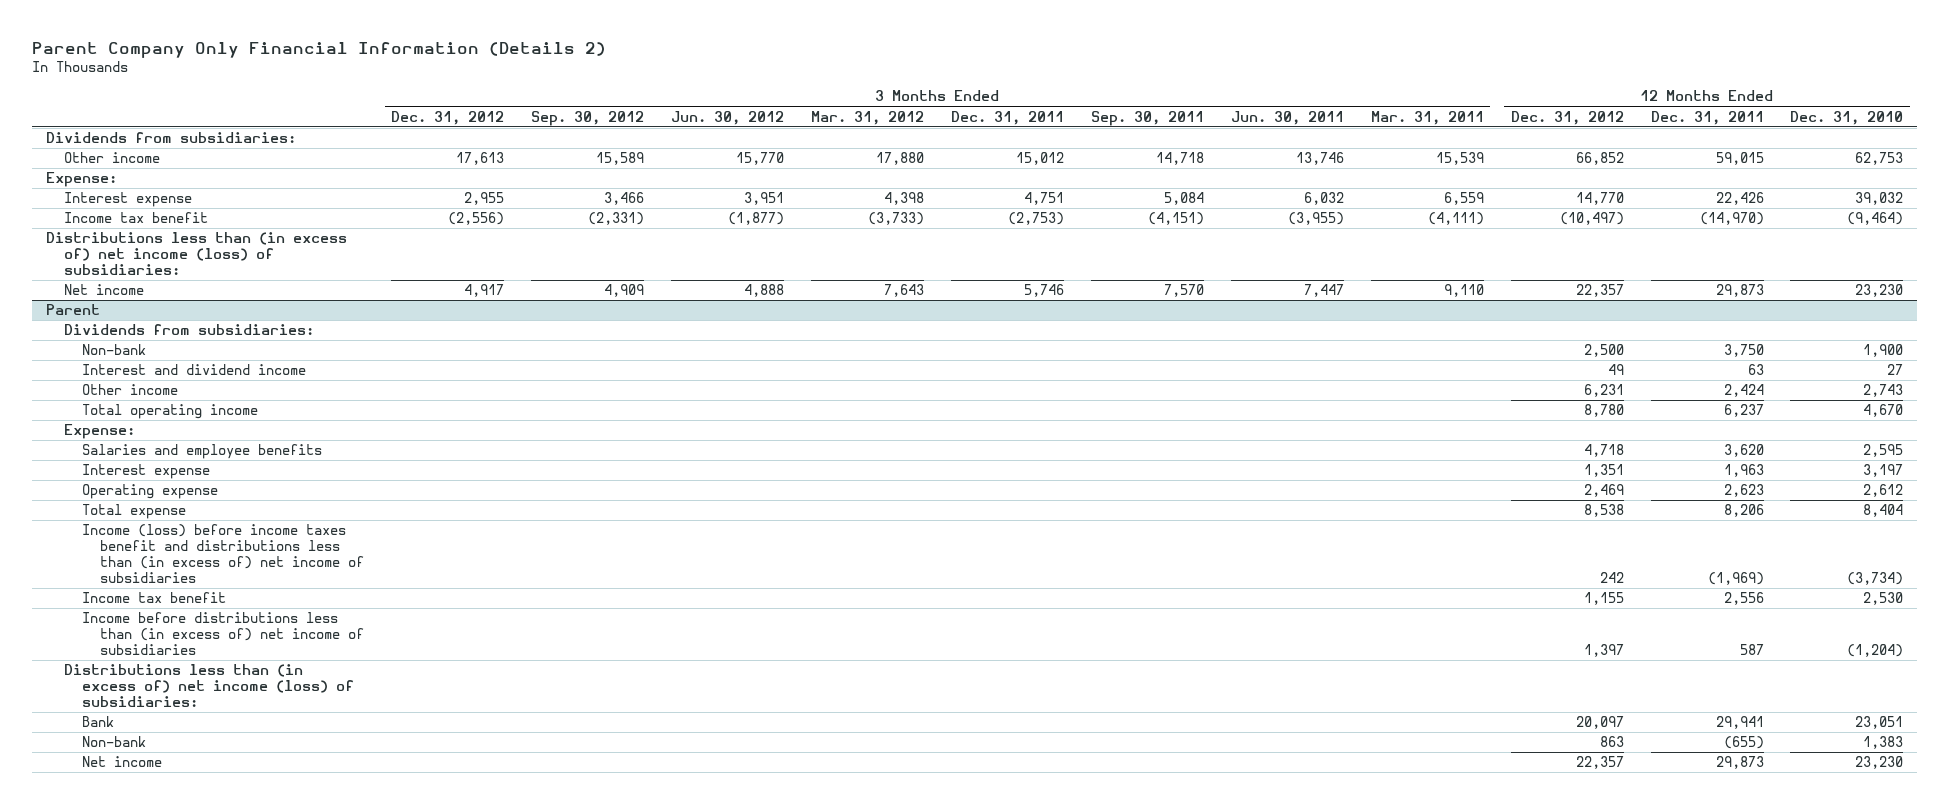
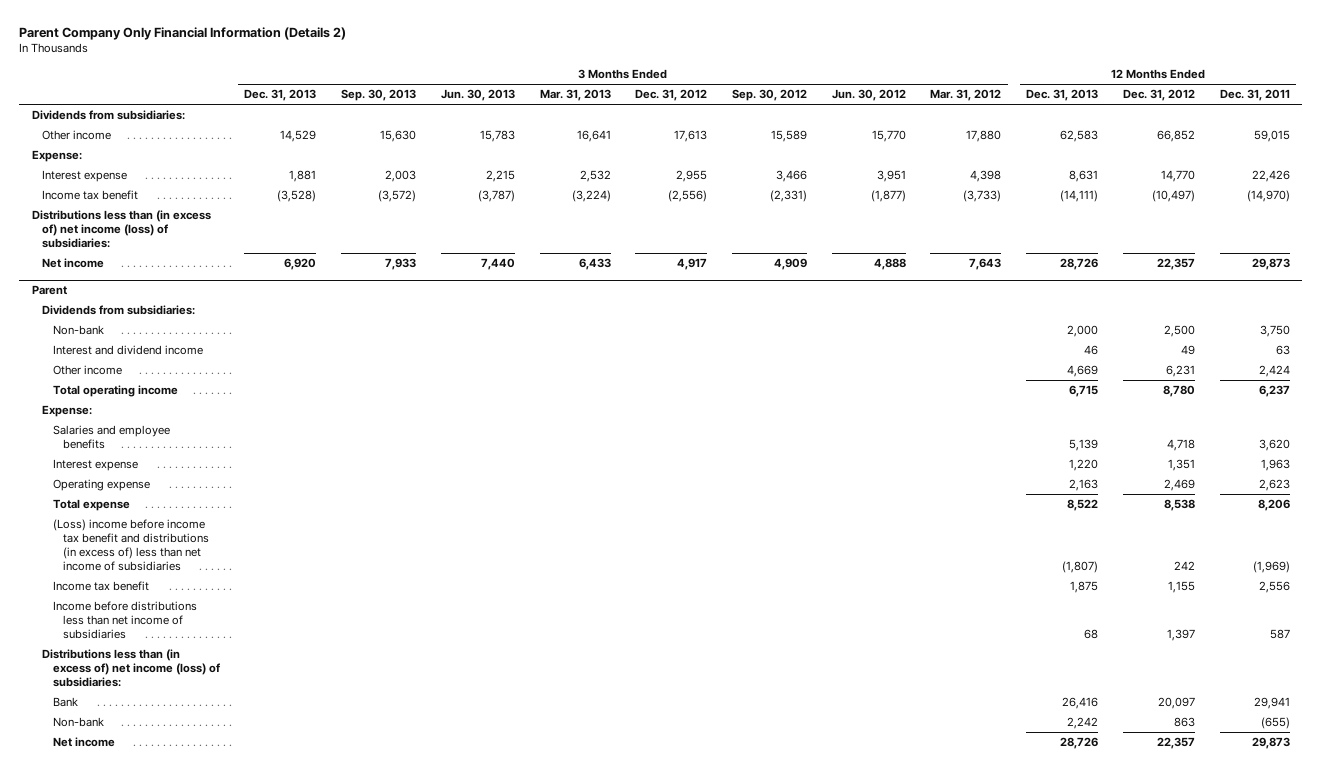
- | 3 Months Ended Dec. 31, 2012 | 3 Months Ended Sep. 30, 2012 | 3 Months Ended Jun. 30, 2012 | 3 Months Ended Mar. 31, 2012 | 3 Months Ended Dec. 31, 2011 | 3 Months Ended Sep. 30, 2011 | 3 Months Ended Jun. 30, 2011 | 3 Months Ended Mar. 31, 2011 | 12 Months Ended Dec. 31, 2012 | 12 Months Ended Dec. 31, 2011 | 12 Months Ended Dec. 31, 2010
+ | 3 Months Ended Dec. 31, 2013 | 3 Months Ended Sep. 30, 2013 | 3 Months Ended Jun. 30, 2013 | 3 Months Ended Mar. 31, 2013 | 3 Months Ended Dec. 31, 2012 | 3 Months Ended Sep. 30, 2012 | 3 Months Ended Jun. 30, 2012 | 3 Months Ended Mar. 31, 2012 | 12 Months Ended Dec. 31, 2013 | 12 Months Ended Dec. 31, 2012 | 12 Months Ended Dec. 31, 2011
@ Parent
- Income (loss) before income taxes benefit and distributions less than (in excess of) net income of subsidiaries | | | | | | | | | 242 | (1,969) | (3,734)
+ (Loss) income before income tax benefit and distributions (in excess of) less than net income of subsidiaries | | | | | | | | | (1,807) | 242 | (1,969)
- Income before distributions less than (in excess of) net income of subsidiaries | | | | | | | | | 1,397 | 587 | (1,204)
+ Income before distributions less than net income of subsidiaries | | | | | | | | | 68 | 1,397 | 587

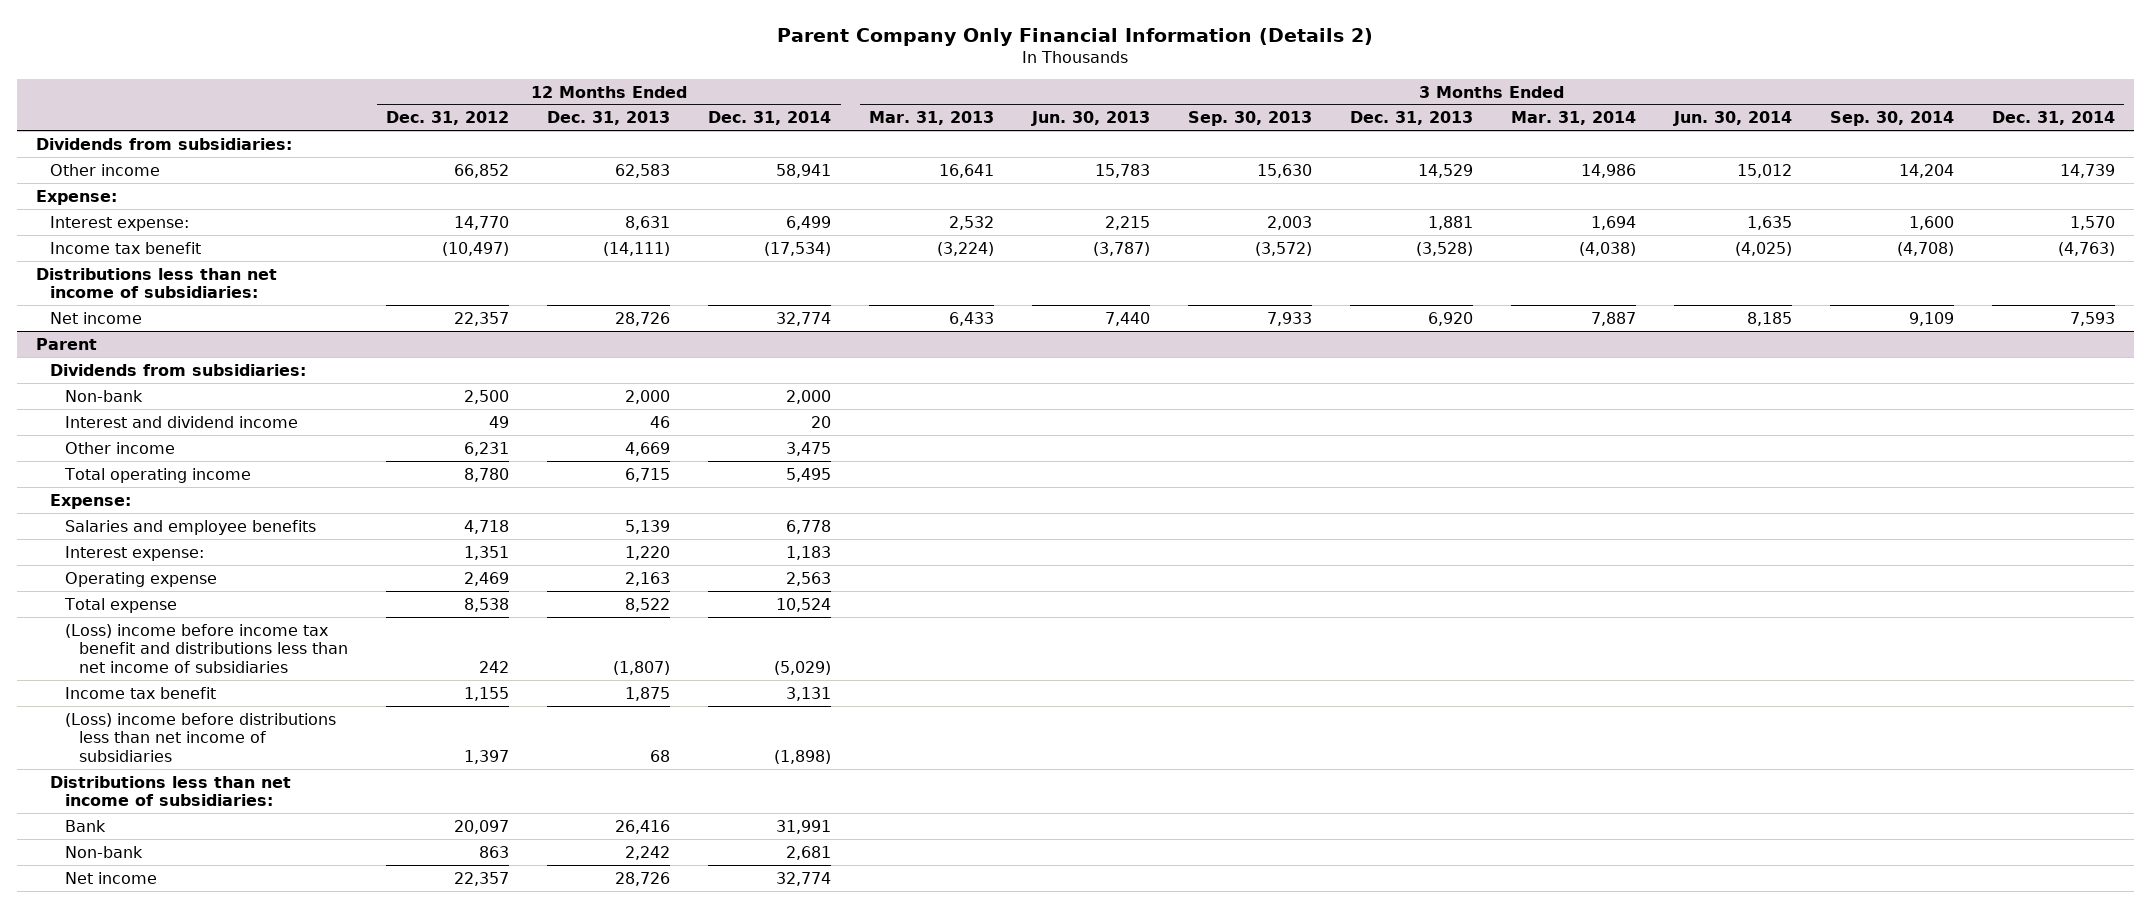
- | 3 Months Ended Dec. 31, 2013 | 3 Months Ended Sep. 30, 2013 | 3 Months Ended Jun. 30, 2013 | 3 Months Ended Mar. 31, 2013 | 3 Months Ended Dec. 31, 2012 | 3 Months Ended Sep. 30, 2012 | 3 Months Ended Jun. 30, 2012 | 3 Months Ended Mar. 31, 2012 | 12 Months Ended Dec. 31, 2013 | 12 Months Ended Dec. 31, 2012 | 12 Months Ended Dec. 31, 2011
+ | 12 Months Ended Dec. 31, 2012 | 12 Months Ended Dec. 31, 2013 | 12 Months Ended Dec. 31, 2014 | 3 Months Ended Mar. 31, 2013 | 3 Months Ended Jun. 30, 2013 | 3 Months Ended Sep. 30, 2013 | 3 Months Ended Dec. 31, 2013 | 3 Months Ended Mar. 31, 2014 | 3 Months Ended Jun. 30, 2014 | 3 Months Ended Sep. 30, 2014 | 3 Months Ended Dec. 31, 2014
- Interest expense | 1,881 | 2,003 | 2,215 | 2,532 | 2,955 | 3,466 | 3,951 | 4,398 | 8,631 | 14,770 | 22,426
+ Interest expense: | 14,770 | 8,631 | 6,499 | 2,532 | 2,215 | 2,003 | 1,881 | 1,694 | 1,635 | 1,600 | 1,570
- Distributions less than (in excess of) net income (loss) of subsidiaries:
+ Distributions less than net income of subsidiaries:
@ Parent
- Interest expense | | | | | | | | | 1,220 | 1,351 | 1,963
+ Interest expense: | 1,351 | 1,220 | 1,183 | | | | | | | |
- (Loss) income before income tax benefit and distributions (in excess of) less than net income of subsidiaries | | | | | | | | | (1,807) | 242 | (1,969)
+ (Loss) income before income tax benefit and distributions less than net income of subsidiaries | 242 | (1,807) | (5,029) | | | | | | | |
- Income before distributions less than net income of subsidiaries | | | | | | | | | 68 | 1,397 | 587
- Distributions less than (in excess of) net income (loss) of subsidiaries:
+ (Loss) income before distributions less than net income of subsidiaries | 1,397 | 68 | (1,898) | | | | | | | |
+ Distributions less than net income of subsidiaries:

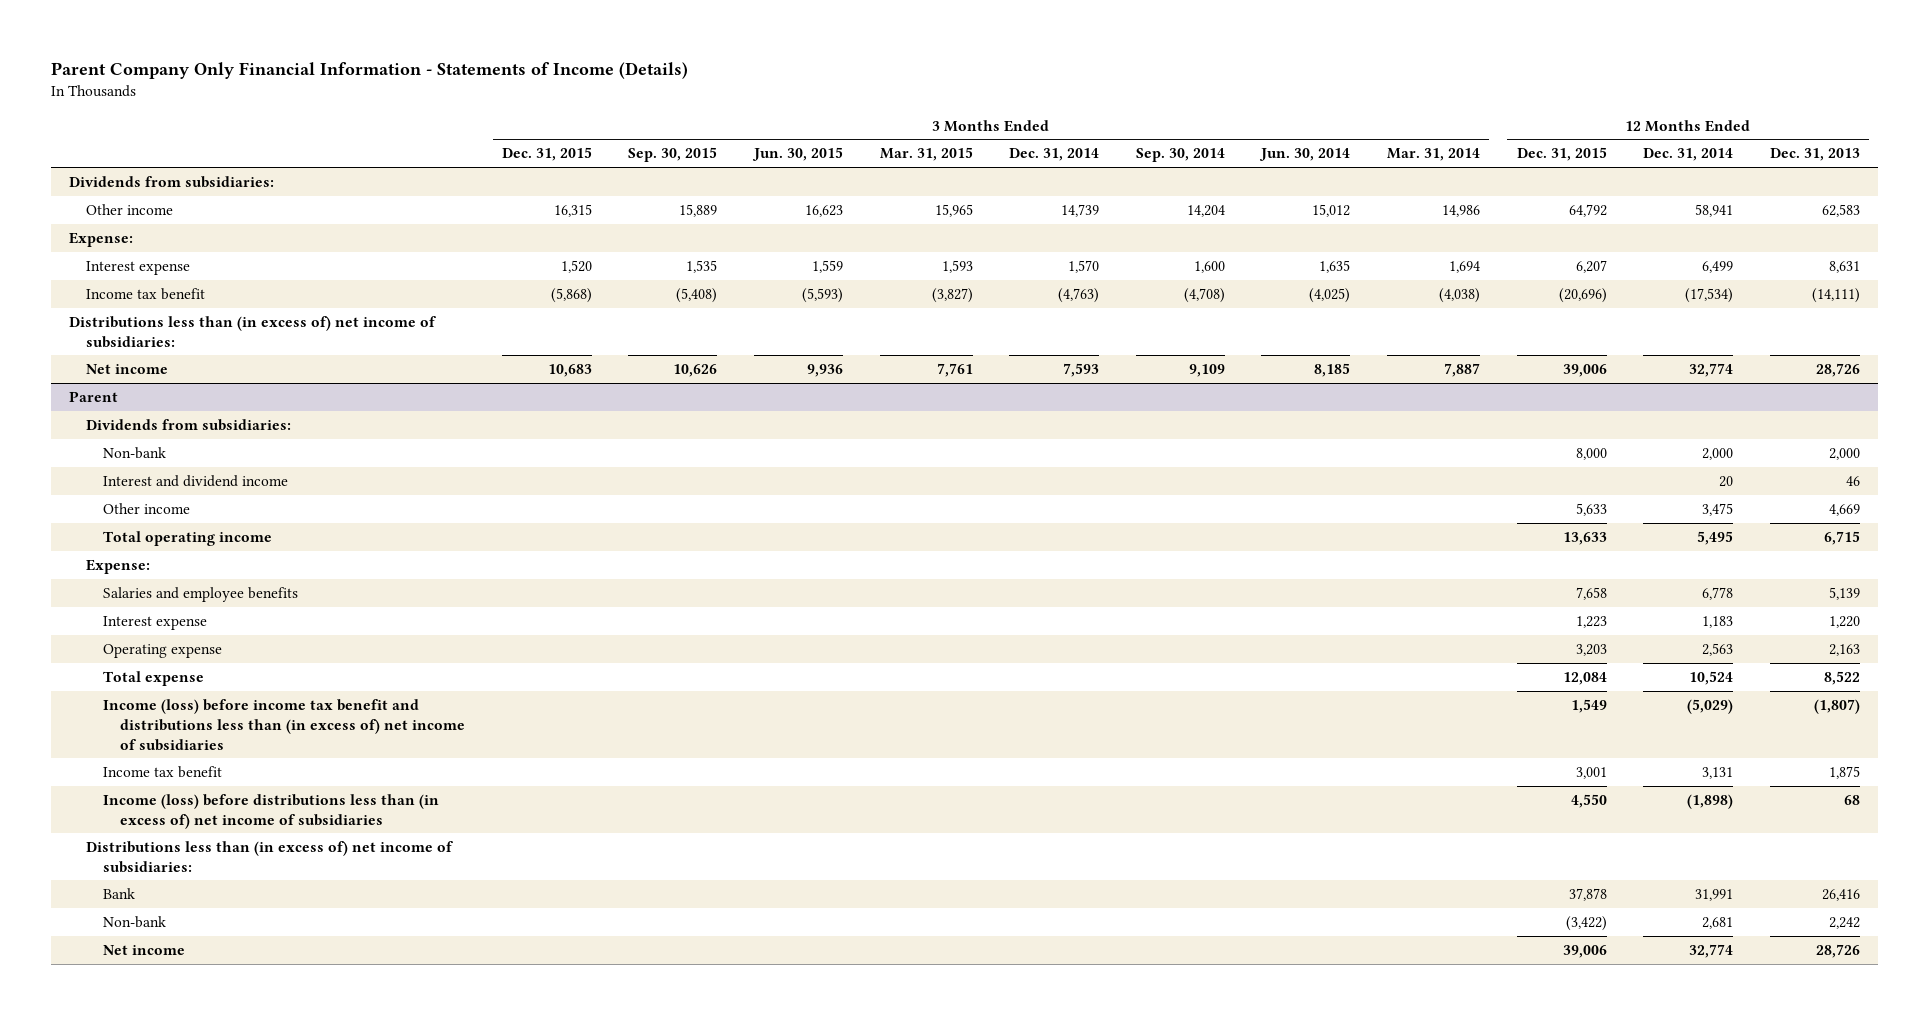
- Parent Company Only Financial Information (Details 2)
+ Parent Company Only Financial Information - Statements of Income (Details)
- | 12 Months Ended Dec. 31, 2012 | 12 Months Ended Dec. 31, 2013 | 12 Months Ended Dec. 31, 2014 | 3 Months Ended Mar. 31, 2013 | 3 Months Ended Jun. 30, 2013 | 3 Months Ended Sep. 30, 2013 | 3 Months Ended Dec. 31, 2013 | 3 Months Ended Mar. 31, 2014 | 3 Months Ended Jun. 30, 2014 | 3 Months Ended Sep. 30, 2014 | 3 Months Ended Dec. 31, 2014
+ | 3 Months Ended Dec. 31, 2015 | 3 Months Ended Sep. 30, 2015 | 3 Months Ended Jun. 30, 2015 | 3 Months Ended Mar. 31, 2015 | 3 Months Ended Dec. 31, 2014 | 3 Months Ended Sep. 30, 2014 | 3 Months Ended Jun. 30, 2014 | 3 Months Ended Mar. 31, 2014 | 12 Months Ended Dec. 31, 2015 | 12 Months Ended Dec. 31, 2014 | 12 Months Ended Dec. 31, 2013
- Interest expense: | 14,770 | 8,631 | 6,499 | 2,532 | 2,215 | 2,003 | 1,881 | 1,694 | 1,635 | 1,600 | 1,570
+ Interest expense | 1,520 | 1,535 | 1,559 | 1,593 | 1,570 | 1,600 | 1,635 | 1,694 | 6,207 | 6,499 | 8,631
- Distributions less than net income of subsidiaries:
+ Distributions less than (in excess of) net income of subsidiaries:
@ Parent
- Interest expense: | 1,351 | 1,220 | 1,183 | | | | | | | |
+ Interest expense | | | | | | | | | 1,223 | 1,183 | 1,220
- (Loss) income before income tax benefit and distributions less than net income of subsidiaries | 242 | (1,807) | (5,029) | | | | | | | |
+ Income (loss) before income tax benefit and distributions less than (in excess of) net income of subsidiaries | | | | | | | | | 1,549 | (5,029) | (1,807)
- (Loss) income before distributions less than net income of subsidiaries | 1,397 | 68 | (1,898) | | | | | | | |
- Distributions less than net income of subsidiaries:
+ Income (loss) before distributions less than (in excess of) net income of subsidiaries | | | | | | | | | 4,550 | (1,898) | 68
+ Distributions less than (in excess of) net income of subsidiaries:

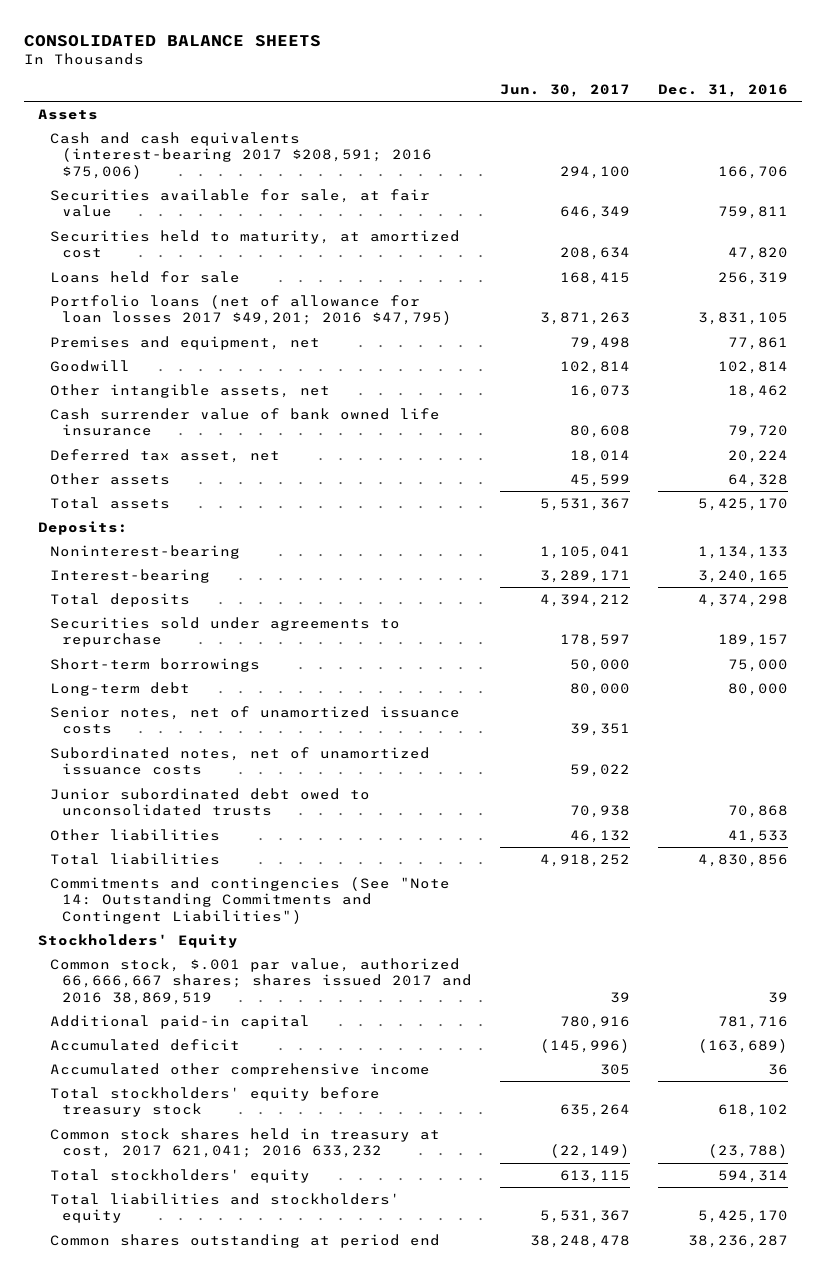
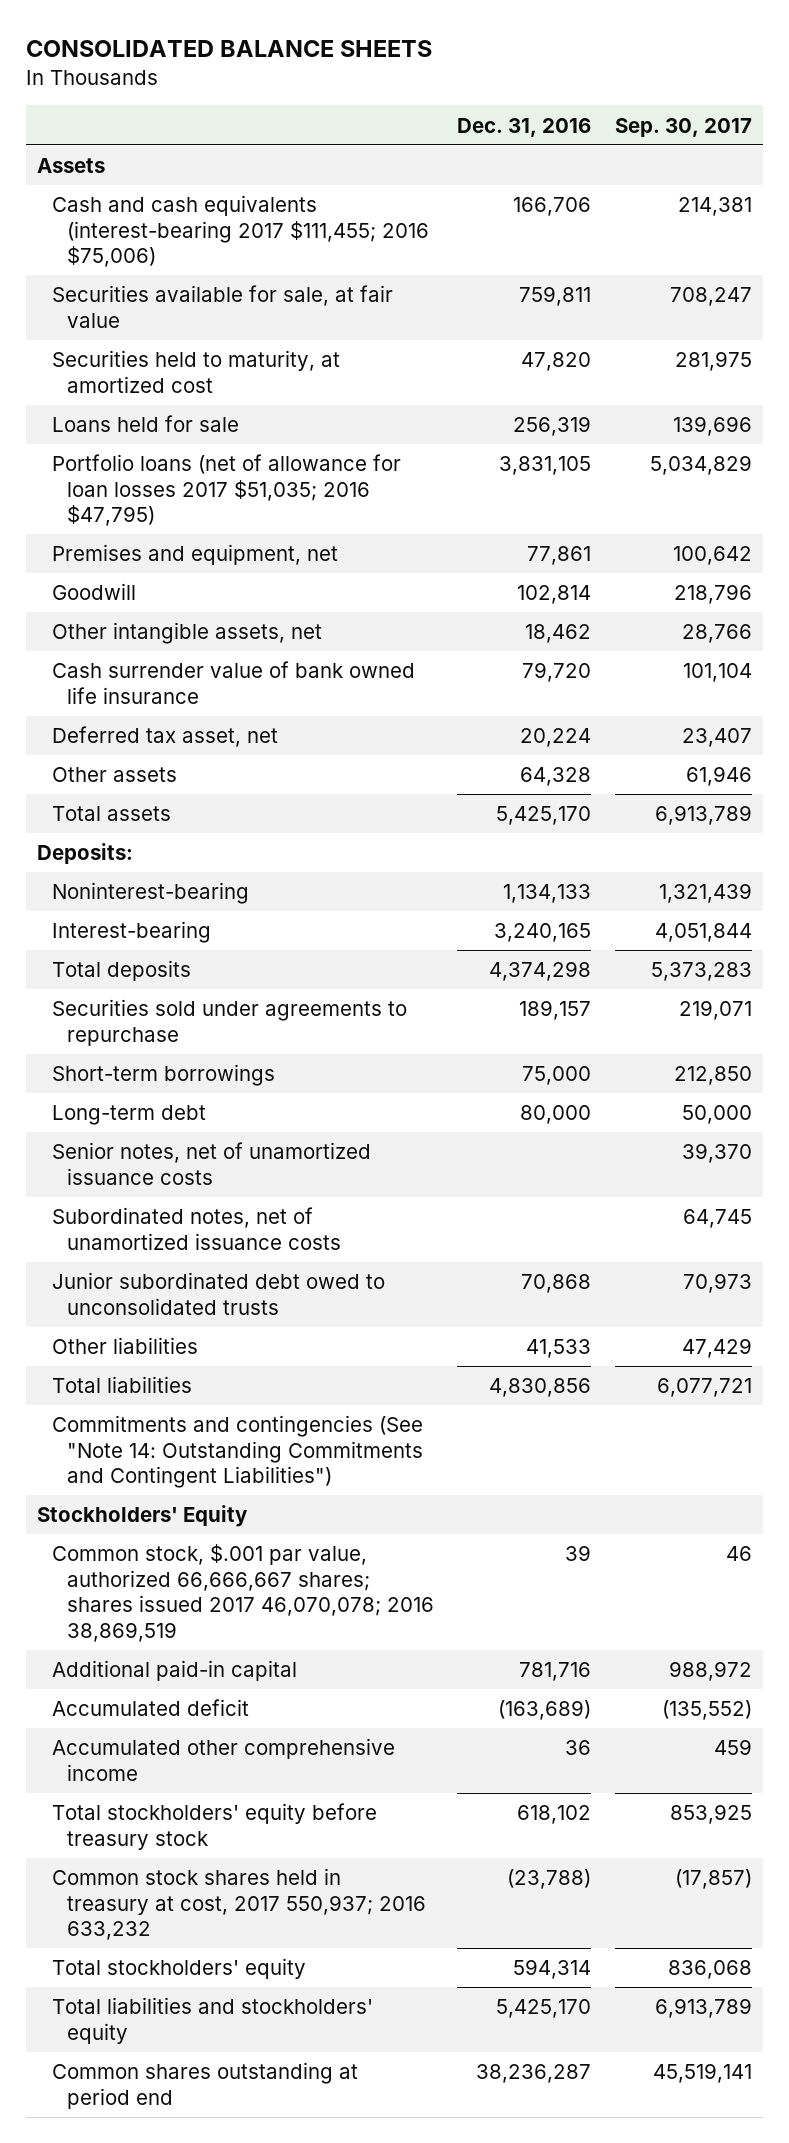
- | Jun. 30, 2017 | Dec. 31, 2016
+ | Dec. 31, 2016 | Sep. 30, 2017
- Cash and cash equivalents (interest-bearing 2017 $208,591; 2016 $75,006) | 294,100 | 166,706
+ Cash and cash equivalents (interest-bearing 2017 $111,455; 2016 $75,006) | 166,706 | 214,381
- Portfolio loans (net of allowance for loan losses 2017 $49,201; 2016 $47,795) | 3,871,263 | 3,831,105
+ Portfolio loans (net of allowance for loan losses 2017 $51,035; 2016 $47,795) | 3,831,105 | 5,034,829
- Common stock, $.001 par value, authorized 66,666,667 shares; shares issued 2017 and 2016 38,869,519 | 39 | 39
+ Common stock, $.001 par value, authorized 66,666,667 shares; shares issued 2017 46,070,078; 2016 38,869,519 | 39 | 46
- Common stock shares held in treasury at cost, 2017 621,041; 2016 633,232 | (22,149) | (23,788)
+ Common stock shares held in treasury at cost, 2017 550,937; 2016 633,232 | (23,788) | (17,857)

